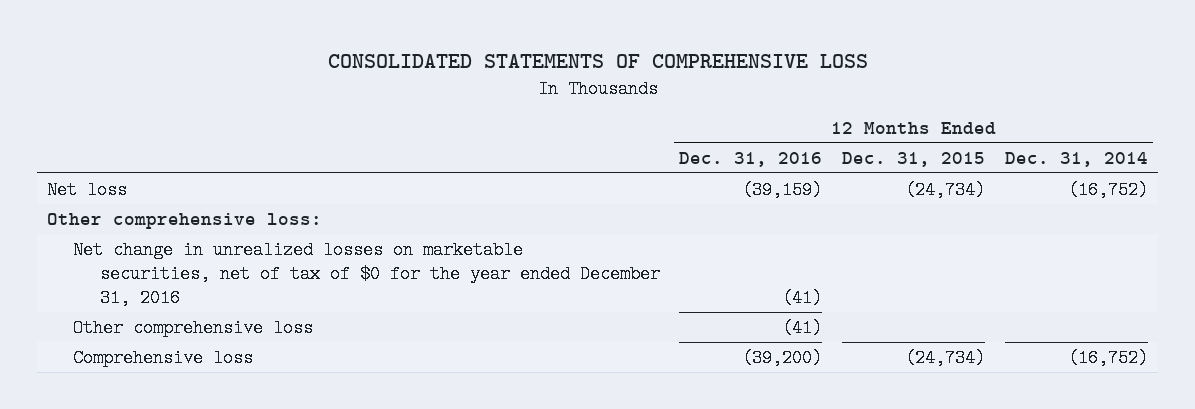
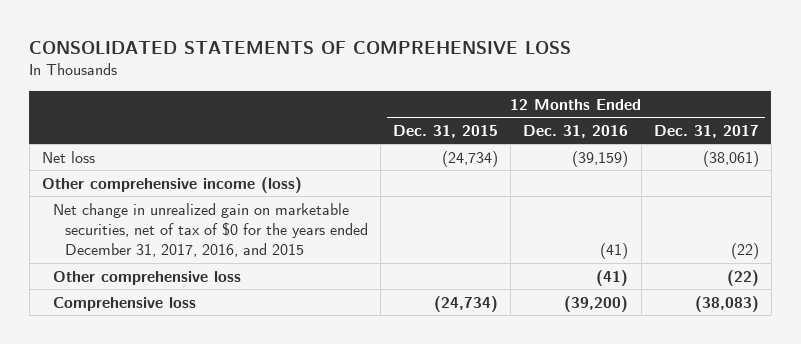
- | 12 Months Ended Dec. 31, 2016 | 12 Months Ended Dec. 31, 2015 | 12 Months Ended Dec. 31, 2014
+ | 12 Months Ended Dec. 31, 2015 | 12 Months Ended Dec. 31, 2016 | 12 Months Ended Dec. 31, 2017
- Other comprehensive loss:
- Net change in unrealized losses on marketable securities, net of tax of $0 for the year ended December 31, 2016 | (41) | |
+ Other comprehensive income (loss)
+ Net change in unrealized gain on marketable securities, net of tax of $0 for the years ended December 31, 2017, 2016, and 2015 | | (41) | (22)

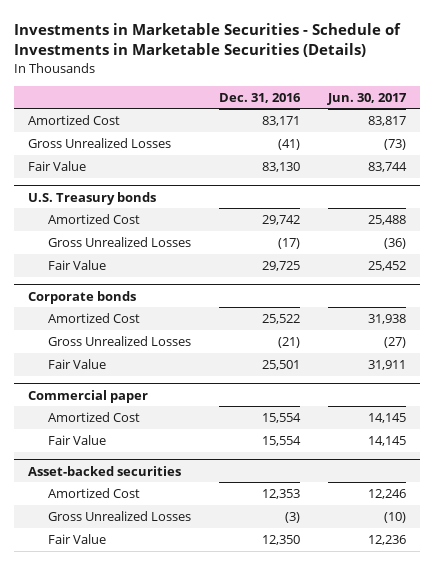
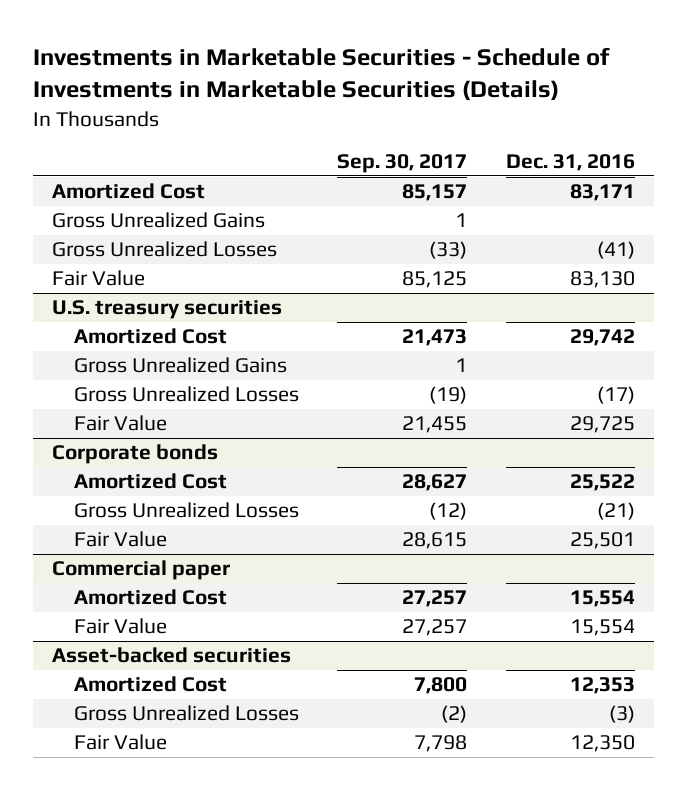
- | Dec. 31, 2016 | Jun. 30, 2017
+ | Sep. 30, 2017 | Dec. 31, 2016
+ Gross Unrealized Gains | 1 |
- U.S. Treasury bonds
+ U.S. treasury securities
+ Gross Unrealized Gains | 1 |

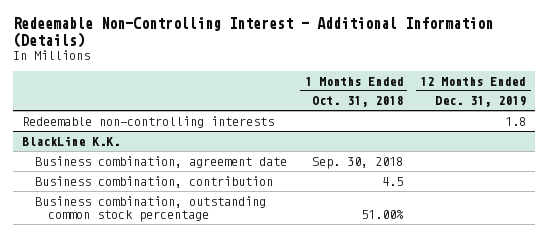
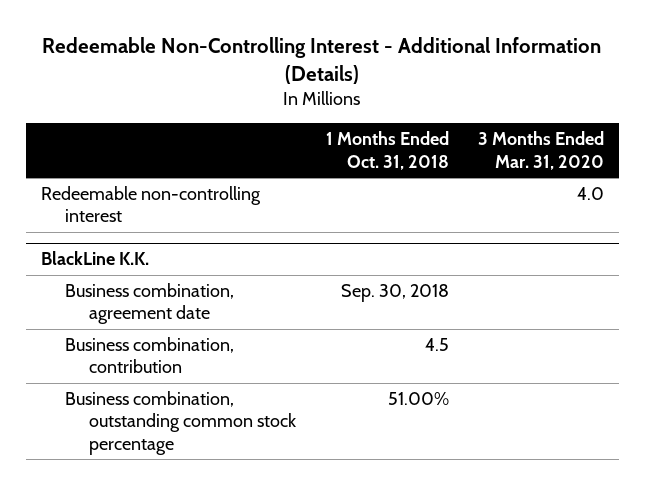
- | 1 Months Ended Oct. 31, 2018 | 12 Months Ended Dec. 31, 2019
+ | 1 Months Ended Oct. 31, 2018 | 3 Months Ended Mar. 31, 2020
- Redeemable non-controlling interests | | 1.8
+ Redeemable non-controlling interest | | 4.0

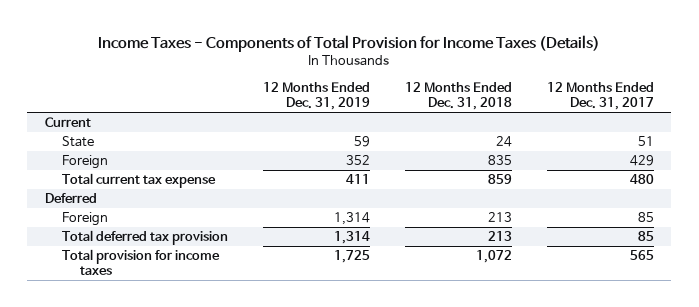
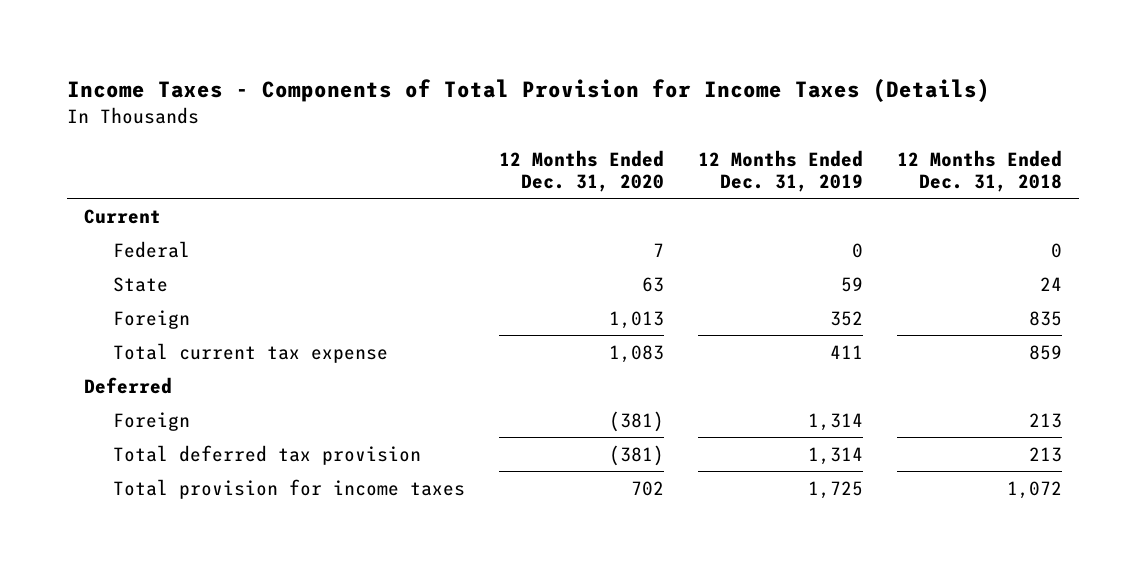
- | 12 Months Ended Dec. 31, 2019 | 12 Months Ended Dec. 31, 2018 | 12 Months Ended Dec. 31, 2017
+ | 12 Months Ended Dec. 31, 2020 | 12 Months Ended Dec. 31, 2019 | 12 Months Ended Dec. 31, 2018
+ Federal | 7 | 0 | 0

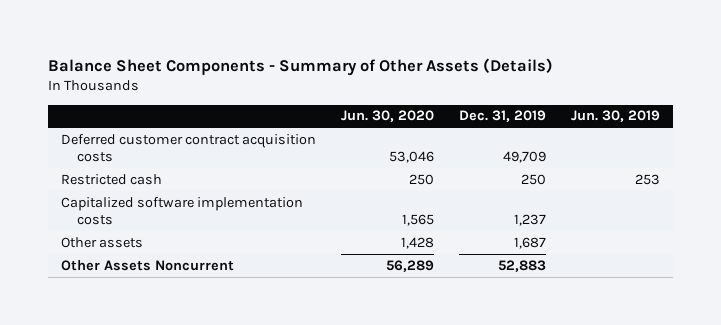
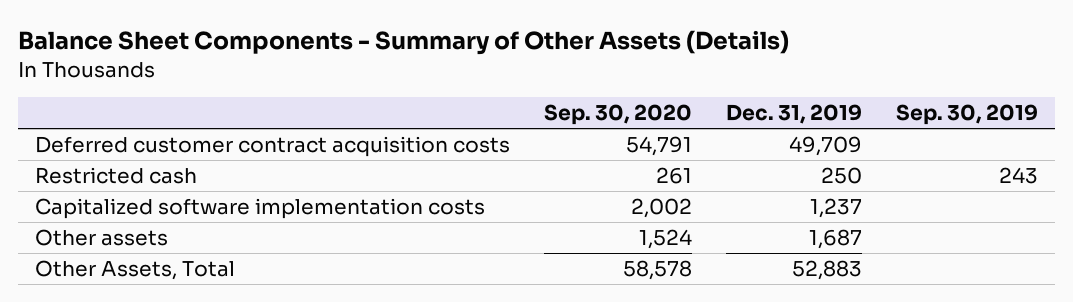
- | Jun. 30, 2020 | Dec. 31, 2019 | Jun. 30, 2019
+ | Sep. 30, 2020 | Dec. 31, 2019 | Sep. 30, 2019
- Other Assets Noncurrent | 56,289 | 52,883 |
+ Other Assets, Total | 58,578 | 52,883 |

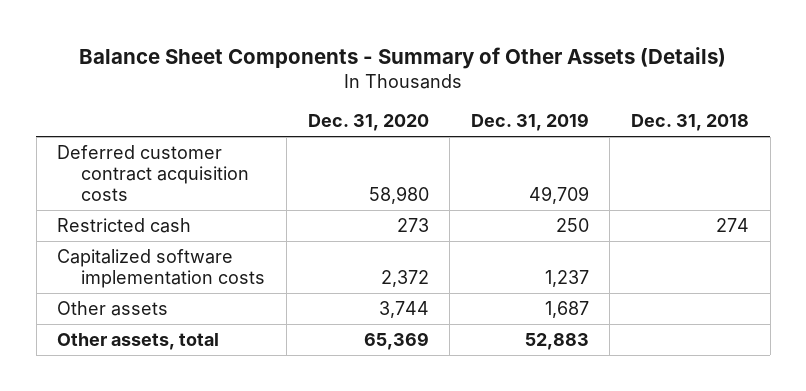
- | Sep. 30, 2020 | Dec. 31, 2019 | Sep. 30, 2019
+ | Dec. 31, 2020 | Dec. 31, 2019 | Dec. 31, 2018
- Other Assets, Total | 58,578 | 52,883 |
+ Other assets, total | 65,369 | 52,883 |

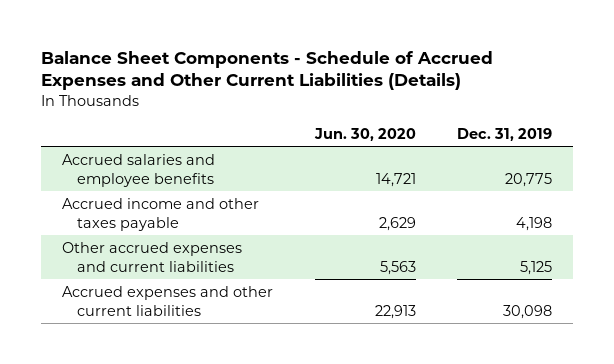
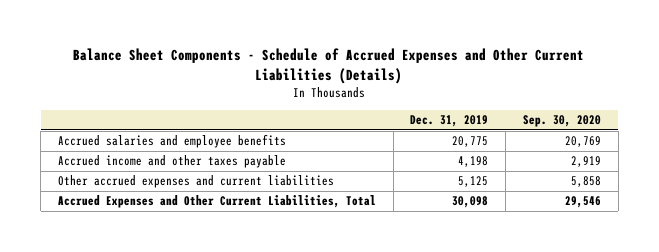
- | Jun. 30, 2020 | Dec. 31, 2019
+ | Dec. 31, 2019 | Sep. 30, 2020
- Accrued expenses and other current liabilities | 22,913 | 30,098
+ Accrued Expenses and Other Current Liabilities, Total | 30,098 | 29,546

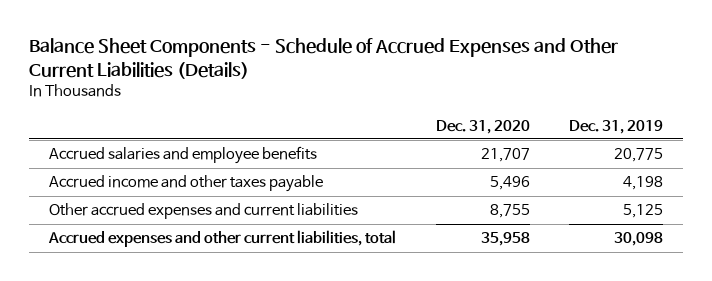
- | Dec. 31, 2019 | Sep. 30, 2020
+ | Dec. 31, 2020 | Dec. 31, 2019
- Accrued Expenses and Other Current Liabilities, Total | 30,098 | 29,546
+ Accrued expenses and other current liabilities, total | 35,958 | 30,098

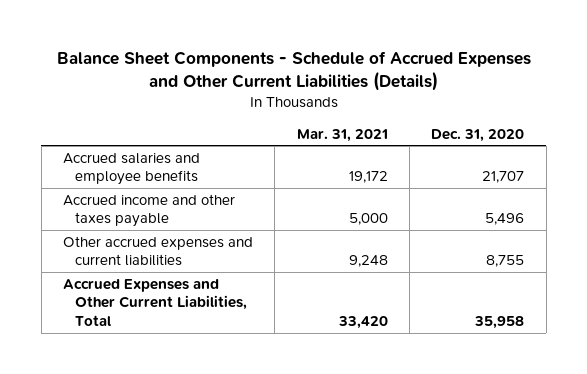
- | Dec. 31, 2020 | Dec. 31, 2019
+ | Mar. 31, 2021 | Dec. 31, 2020
- Accrued expenses and other current liabilities, total | 35,958 | 30,098
+ Accrued Expenses and Other Current Liabilities, Total | 33,420 | 35,958

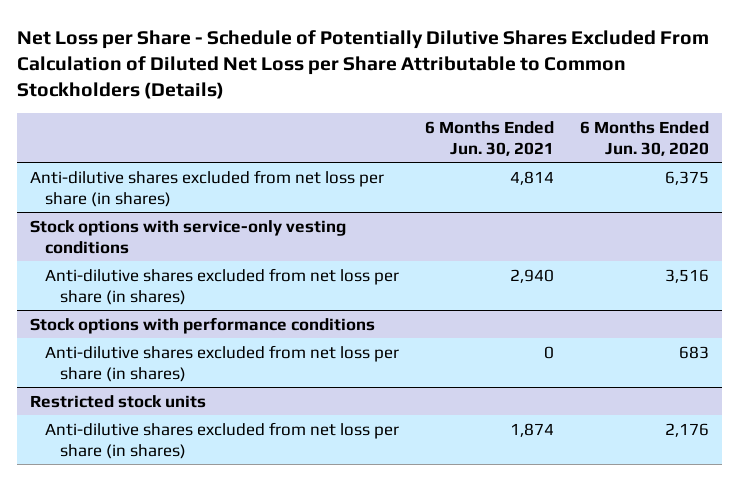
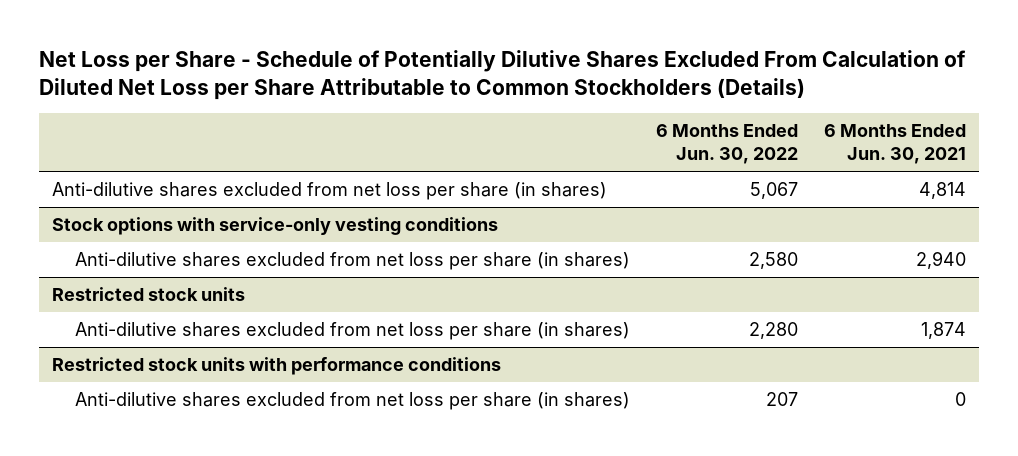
- | 6 Months Ended Jun. 30, 2021 | 6 Months Ended Jun. 30, 2020
+ | 6 Months Ended Jun. 30, 2022 | 6 Months Ended Jun. 30, 2021
- Stock options with performance conditions
- Anti-dilutive shares excluded from net loss per share (in shares) | 0 | 683
+ Restricted stock units with performance conditions
+ Anti-dilutive shares excluded from net loss per share (in shares) | 207 | 0

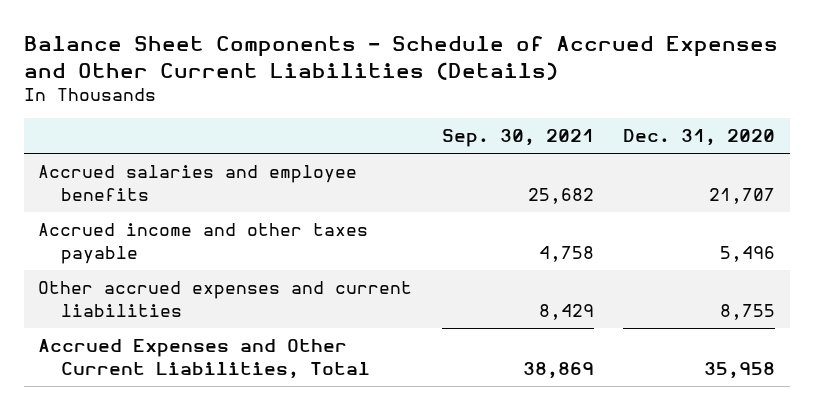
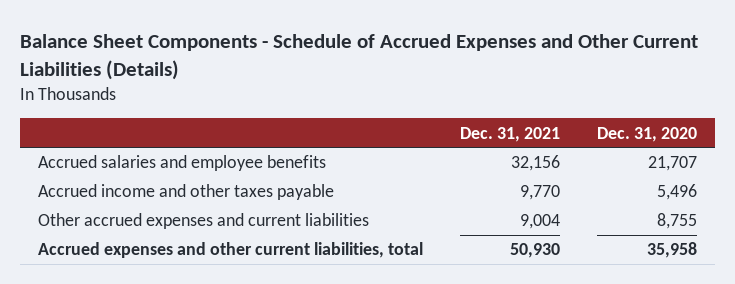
- | Sep. 30, 2021 | Dec. 31, 2020
+ | Dec. 31, 2021 | Dec. 31, 2020
- Accrued Expenses and Other Current Liabilities, Total | 38,869 | 35,958
+ Accrued expenses and other current liabilities, total | 50,930 | 35,958

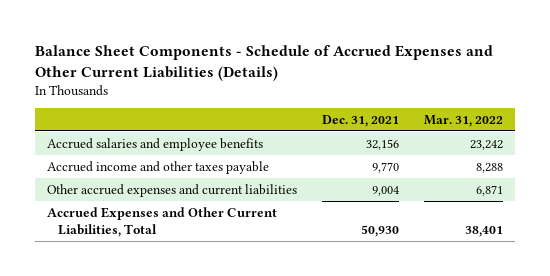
- | Dec. 31, 2021 | Dec. 31, 2020
+ | Dec. 31, 2021 | Mar. 31, 2022
- Accrued expenses and other current liabilities, total | 50,930 | 35,958
+ Accrued Expenses and Other Current Liabilities, Total | 50,930 | 38,401

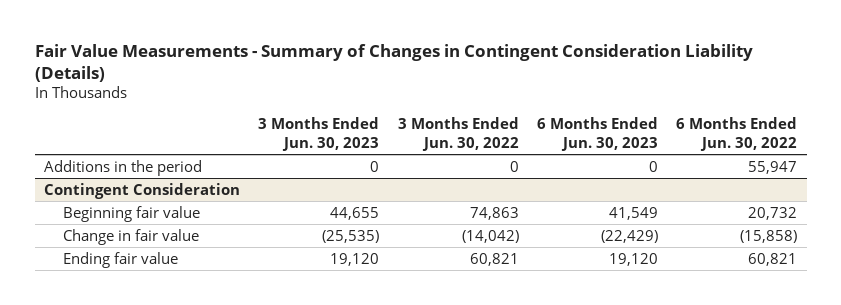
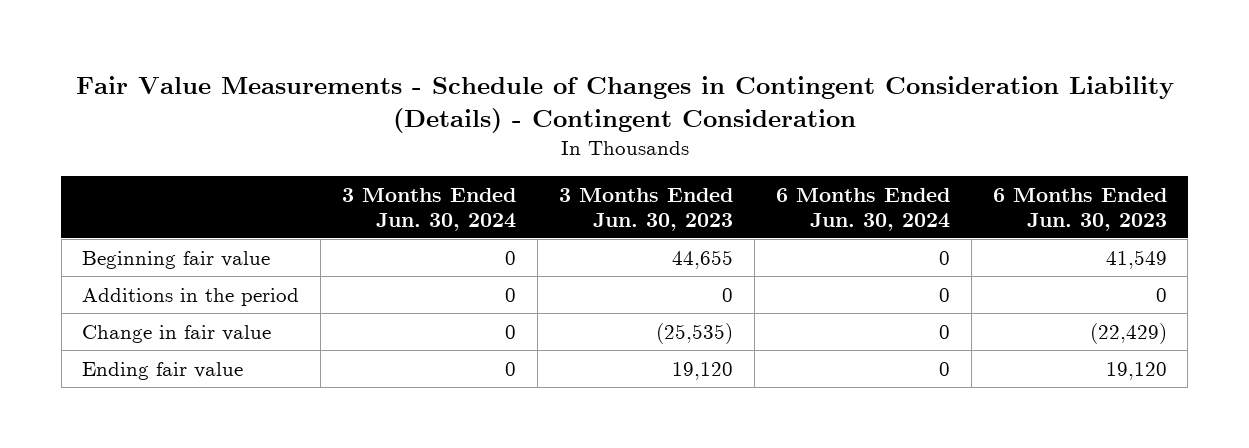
- Fair Value Measurements - Summary of Changes in Contingent Consideration Liability (Details)
+ Fair Value Measurements - Schedule of Changes in Contingent Consideration Liability (Details) - Contingent Consideration
- | 3 Months Ended Jun. 30, 2023 | 3 Months Ended Jun. 30, 2022 | 6 Months Ended Jun. 30, 2023 | 6 Months Ended Jun. 30, 2022
+ | 3 Months Ended Jun. 30, 2024 | 3 Months Ended Jun. 30, 2023 | 6 Months Ended Jun. 30, 2024 | 6 Months Ended Jun. 30, 2023
- Contingent Consideration
moved down: Additions in the period | 0 | 0 | 0 | 0

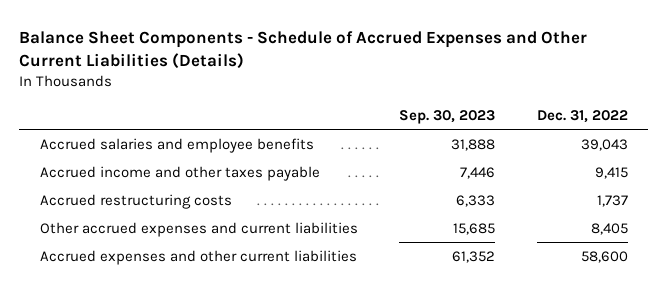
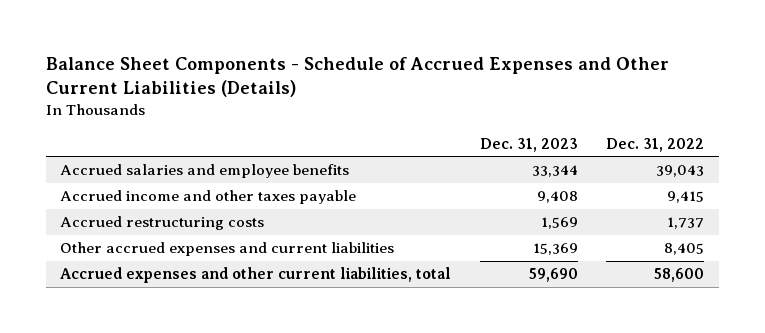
- | Sep. 30, 2023 | Dec. 31, 2022
+ | Dec. 31, 2023 | Dec. 31, 2022
- Accrued expenses and other current liabilities | 61,352 | 58,600
+ Accrued expenses and other current liabilities, total | 59,690 | 58,600

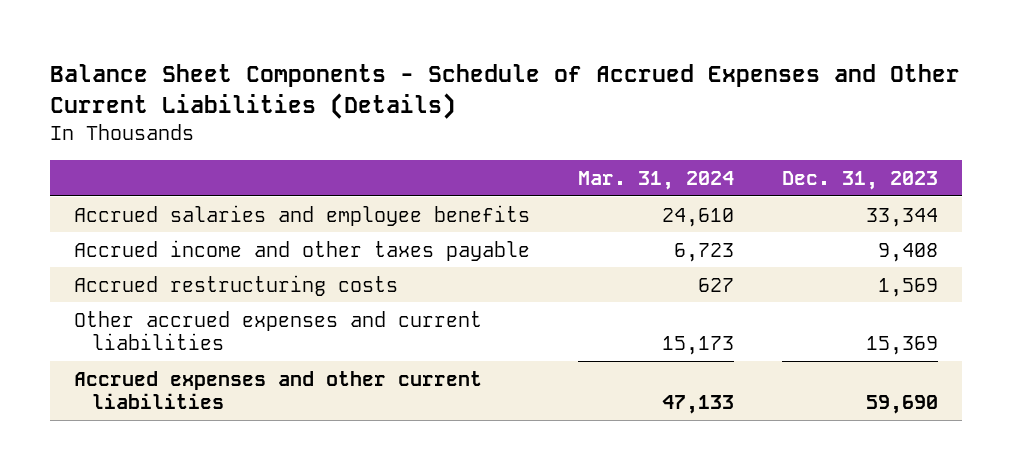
- | Dec. 31, 2023 | Dec. 31, 2022
+ | Mar. 31, 2024 | Dec. 31, 2023
- Accrued expenses and other current liabilities, total | 59,690 | 58,600
+ Accrued expenses and other current liabilities | 47,133 | 59,690

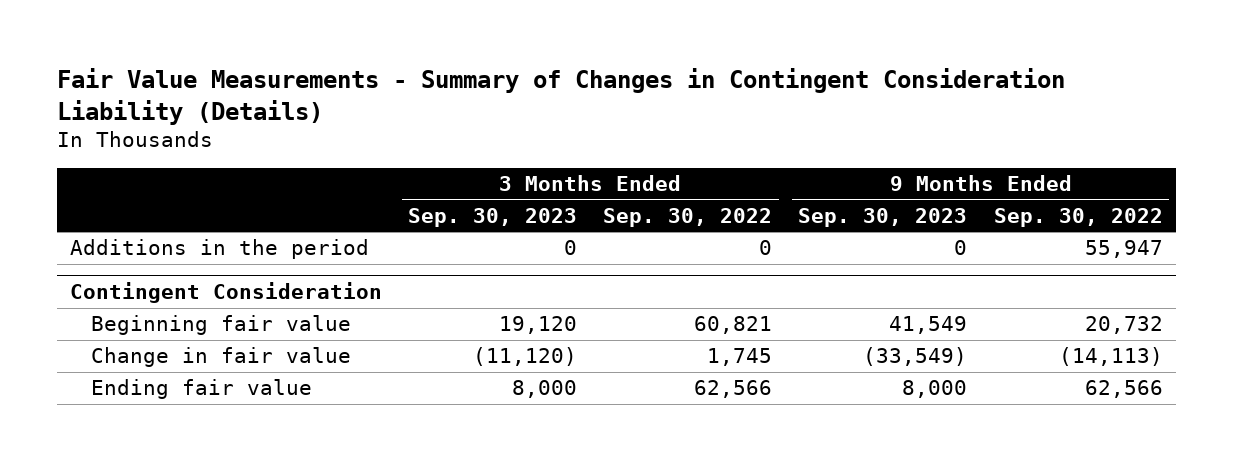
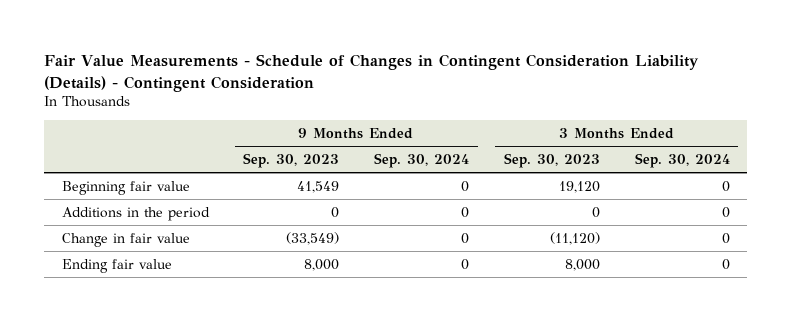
- Fair Value Measurements - Summary of Changes in Contingent Consideration Liability (Details)
+ Fair Value Measurements - Schedule of Changes in Contingent Consideration Liability (Details) - Contingent Consideration
- | 3 Months Ended Sep. 30, 2023 | 3 Months Ended Sep. 30, 2022 | 9 Months Ended Sep. 30, 2023 | 9 Months Ended Sep. 30, 2022
+ | 9 Months Ended Sep. 30, 2023 | 9 Months Ended Sep. 30, 2024 | 3 Months Ended Sep. 30, 2023 | 3 Months Ended Sep. 30, 2024
- Contingent Consideration
moved down: Additions in the period | 0 | 0 | 0 | 0

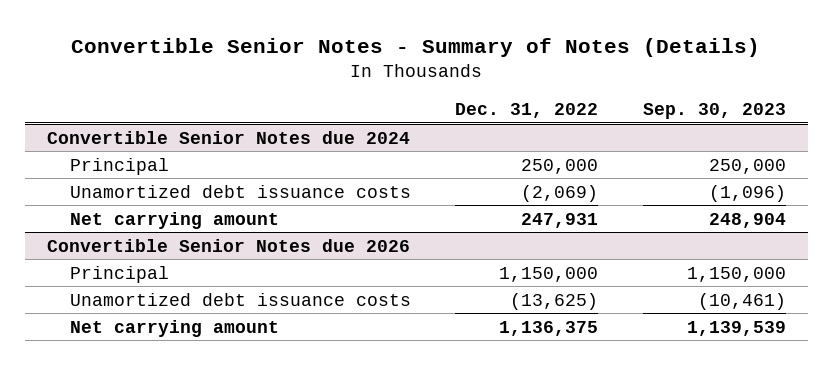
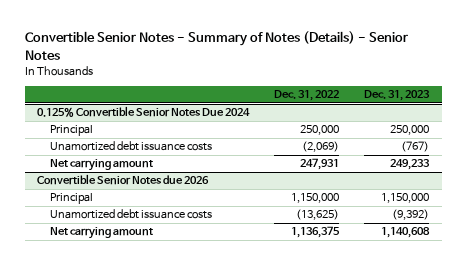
- Convertible Senior Notes - Summary of Notes (Details)
+ Convertible Senior Notes - Summary of Notes (Details) - Senior Notes
- | Dec. 31, 2022 | Sep. 30, 2023
+ | Dec. 31, 2022 | Dec. 31, 2023
- Convertible Senior Notes due 2024
+ 0.125% Convertible Senior Notes Due 2024

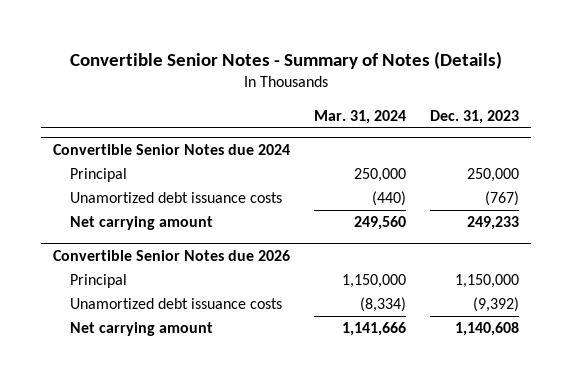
- Convertible Senior Notes - Summary of Notes (Details) - Senior Notes
+ Convertible Senior Notes - Summary of Notes (Details)
- | Dec. 31, 2022 | Dec. 31, 2023
+ | Mar. 31, 2024 | Dec. 31, 2023
- 0.125% Convertible Senior Notes Due 2024
+ Convertible Senior Notes due 2024

